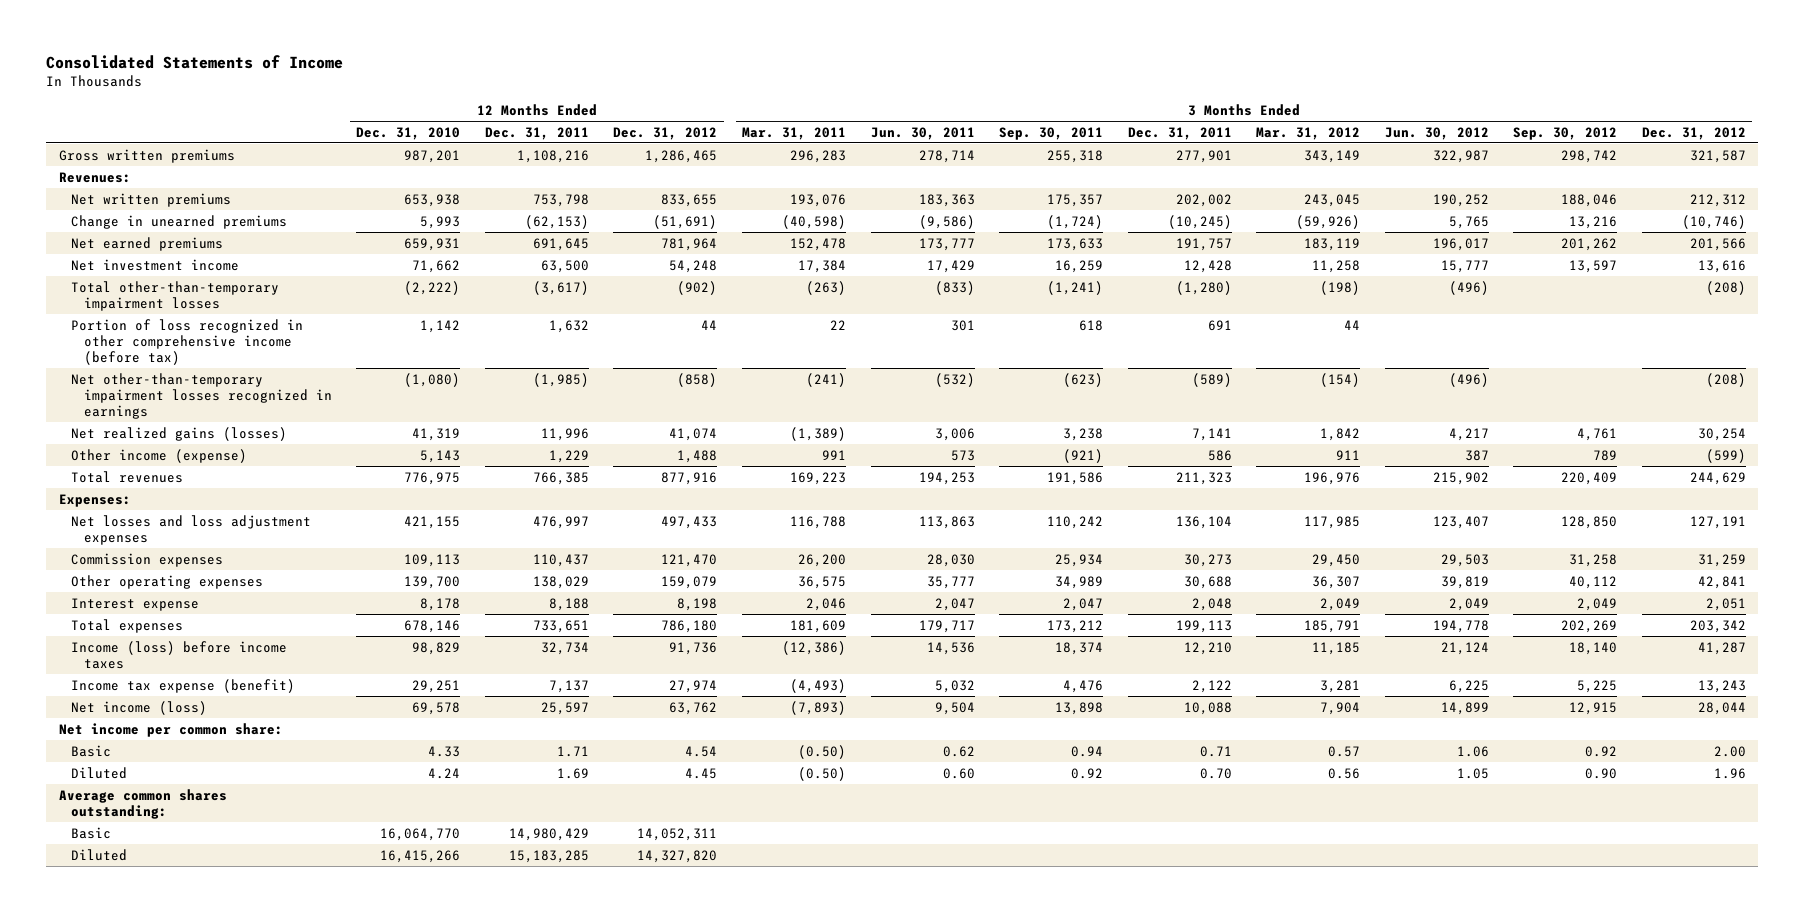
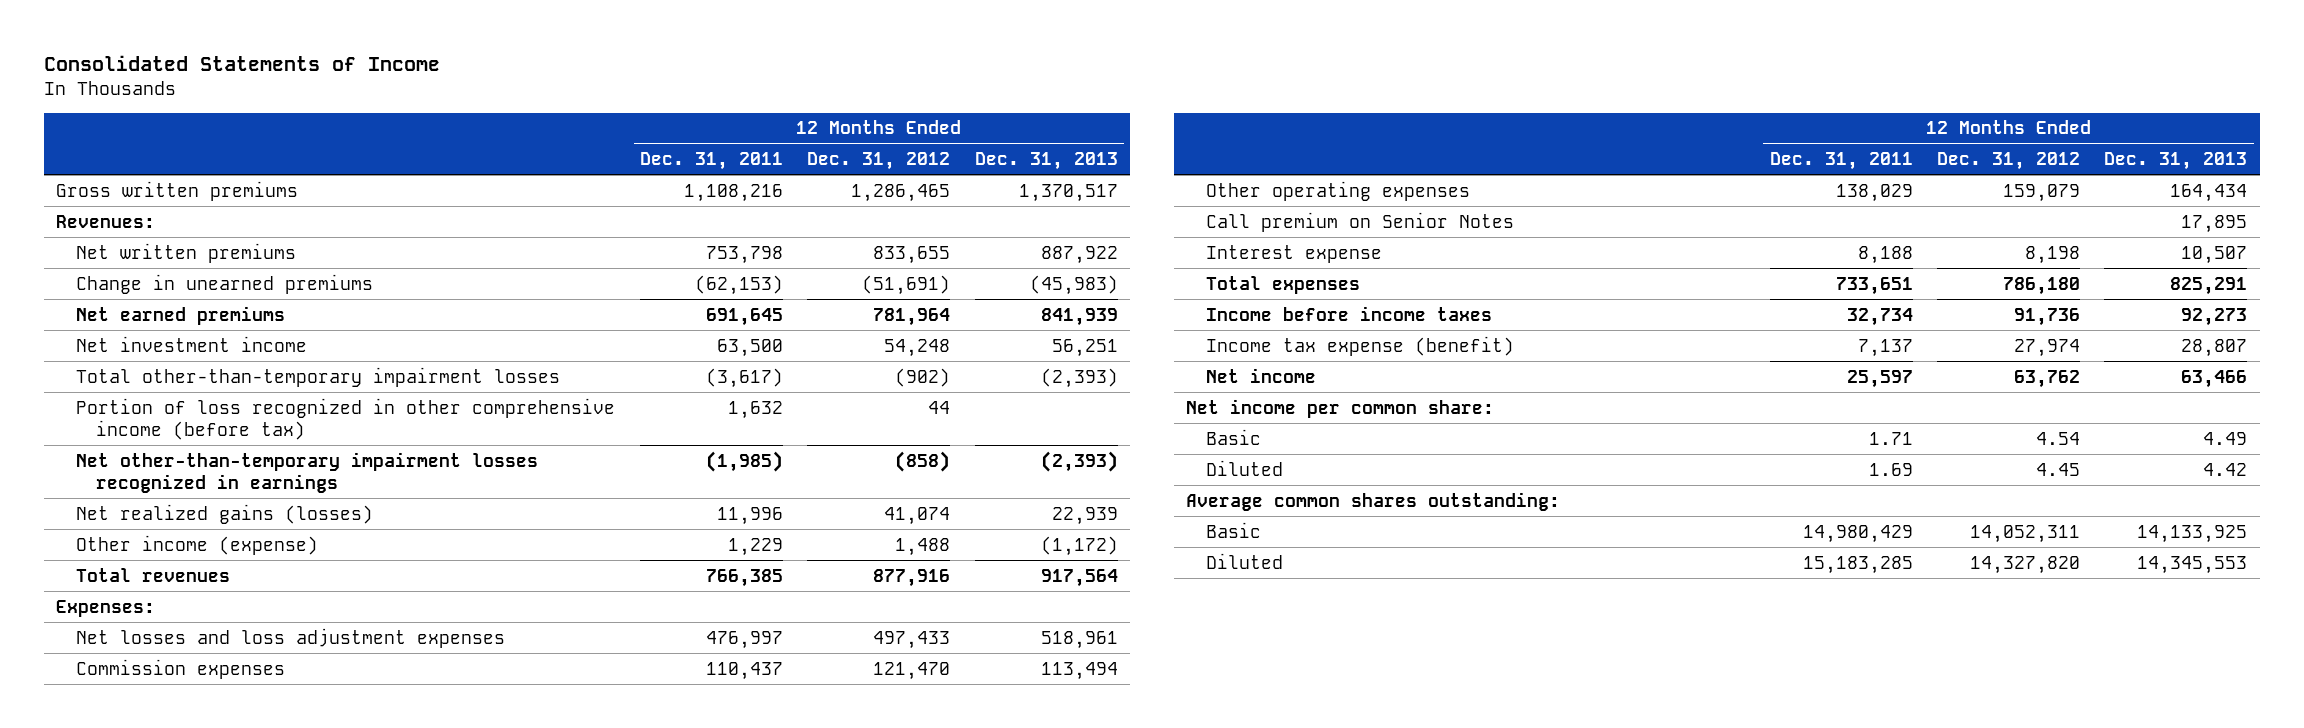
- | 12 Months Ended Dec. 31, 2010 | 12 Months Ended Dec. 31, 2011 | 12 Months Ended Dec. 31, 2012 | 3 Months Ended Mar. 31, 2011 | 3 Months Ended Jun. 30, 2011 | 3 Months Ended Sep. 30, 2011 | 3 Months Ended Dec. 31, 2011 | 3 Months Ended Mar. 31, 2012 | 3 Months Ended Jun. 30, 2012 | 3 Months Ended Sep. 30, 2012 | 3 Months Ended Dec. 31, 2012
+ | 12 Months Ended Dec. 31, 2011 | 12 Months Ended Dec. 31, 2012 | 12 Months Ended Dec. 31, 2013
+ Call premium on Senior Notes | | | 17,895
- Income (loss) before income taxes | 98,829 | 32,734 | 91,736 | (12,386) | 14,536 | 18,374 | 12,210 | 11,185 | 21,124 | 18,140 | 41,287
+ Income before income taxes | 32,734 | 91,736 | 92,273
- Net income (loss) | 69,578 | 25,597 | 63,762 | (7,893) | 9,504 | 13,898 | 10,088 | 7,904 | 14,899 | 12,915 | 28,044
+ Net income | 25,597 | 63,762 | 63,466

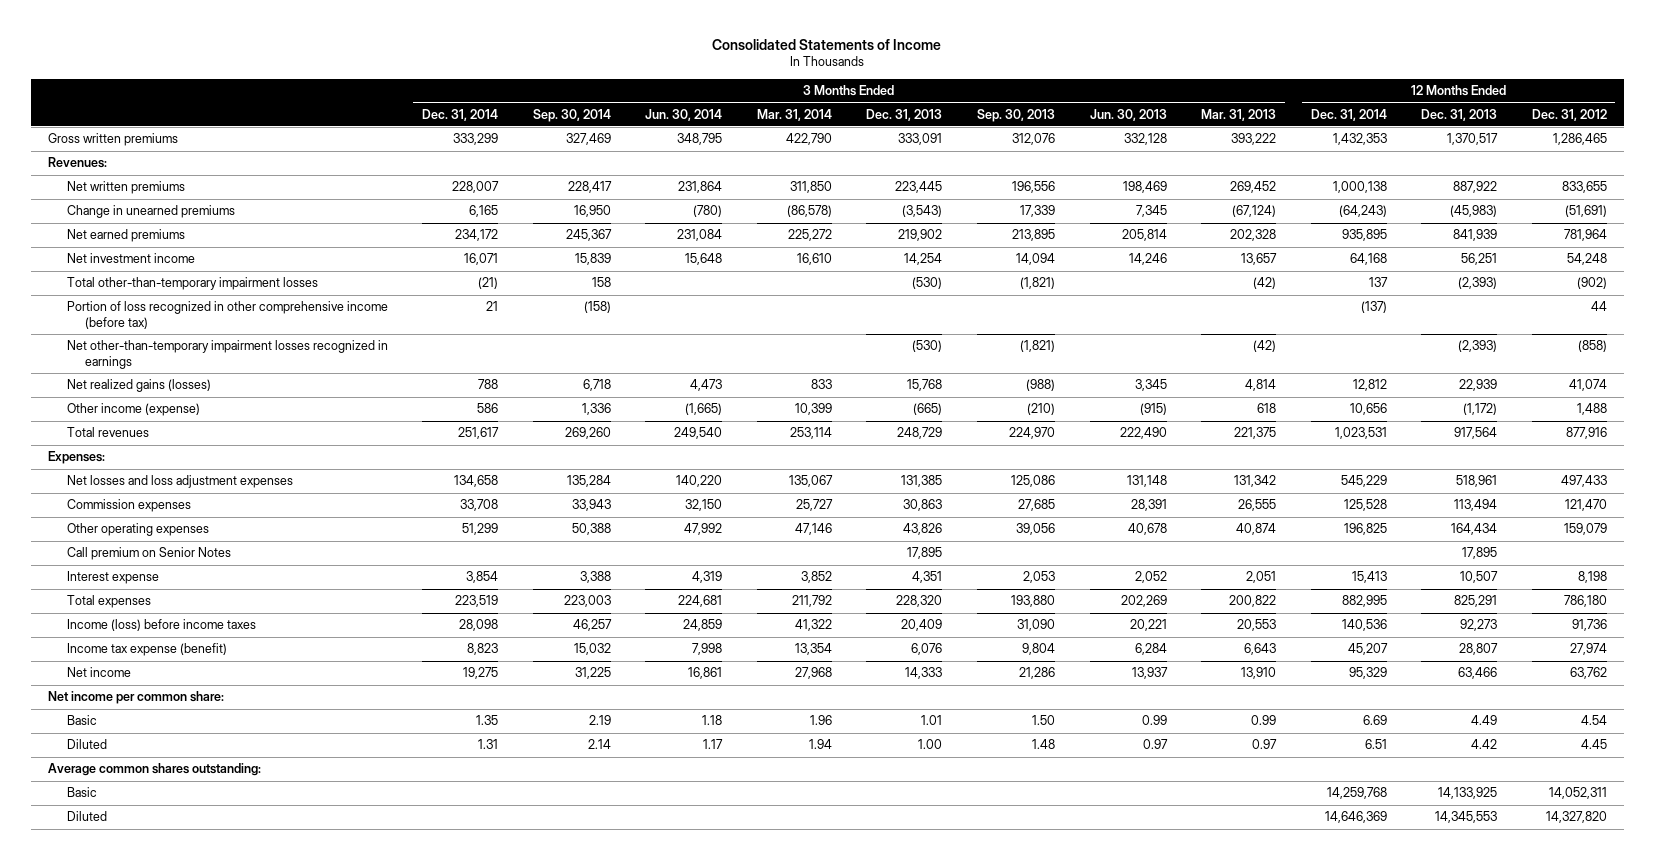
- | 12 Months Ended Dec. 31, 2011 | 12 Months Ended Dec. 31, 2012 | 12 Months Ended Dec. 31, 2013
+ | 3 Months Ended Dec. 31, 2014 | 3 Months Ended Sep. 30, 2014 | 3 Months Ended Jun. 30, 2014 | 3 Months Ended Mar. 31, 2014 | 3 Months Ended Dec. 31, 2013 | 3 Months Ended Sep. 30, 2013 | 3 Months Ended Jun. 30, 2013 | 3 Months Ended Mar. 31, 2013 | 12 Months Ended Dec. 31, 2014 | 12 Months Ended Dec. 31, 2013 | 12 Months Ended Dec. 31, 2012
- Income before income taxes | 32,734 | 91,736 | 92,273
+ Income (loss) before income taxes | 28,098 | 46,257 | 24,859 | 41,322 | 20,409 | 31,090 | 20,221 | 20,553 | 140,536 | 92,273 | 91,736

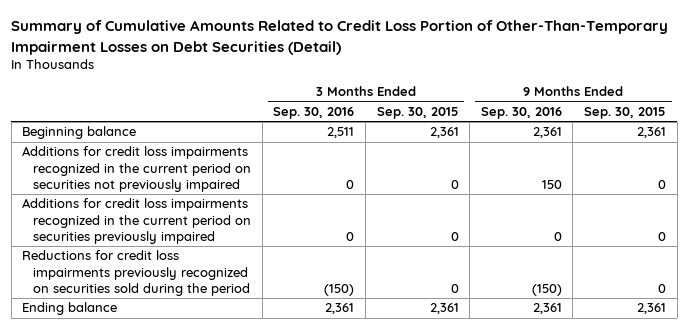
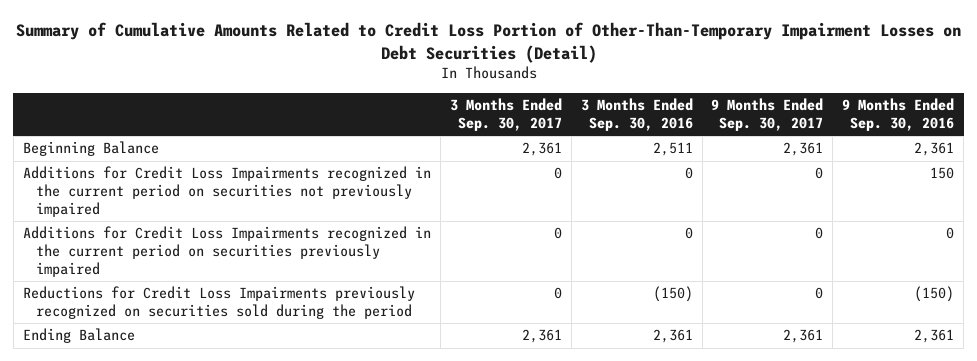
- | 3 Months Ended Sep. 30, 2016 | 3 Months Ended Sep. 30, 2015 | 9 Months Ended Sep. 30, 2016 | 9 Months Ended Sep. 30, 2015
+ | 3 Months Ended Sep. 30, 2017 | 3 Months Ended Sep. 30, 2016 | 9 Months Ended Sep. 30, 2017 | 9 Months Ended Sep. 30, 2016
- Beginning balance | 2,511 | 2,361 | 2,361 | 2,361
- Additions for credit loss impairments recognized in the current period on securities not previously impaired | 0 | 0 | 150 | 0
- Additions for credit loss impairments recognized in the current period on securities previously impaired | 0 | 0 | 0 | 0
- Reductions for credit loss impairments previously recognized on securities sold during the period | (150) | 0 | (150) | 0
- Ending balance | 2,361 | 2,361 | 2,361 | 2,361
+ Beginning Balance | 2,361 | 2,511 | 2,361 | 2,361
+ Additions for Credit Loss Impairments recognized in the current period on securities not previously impaired | 0 | 0 | 0 | 150
+ Additions for Credit Loss Impairments recognized in the current period on securities previously impaired | 0 | 0 | 0 | 0
+ Reductions for Credit Loss Impairments previously recognized on securities sold during the period | 0 | (150) | 0 | (150)
+ Ending Balance | 2,361 | 2,361 | 2,361 | 2,361

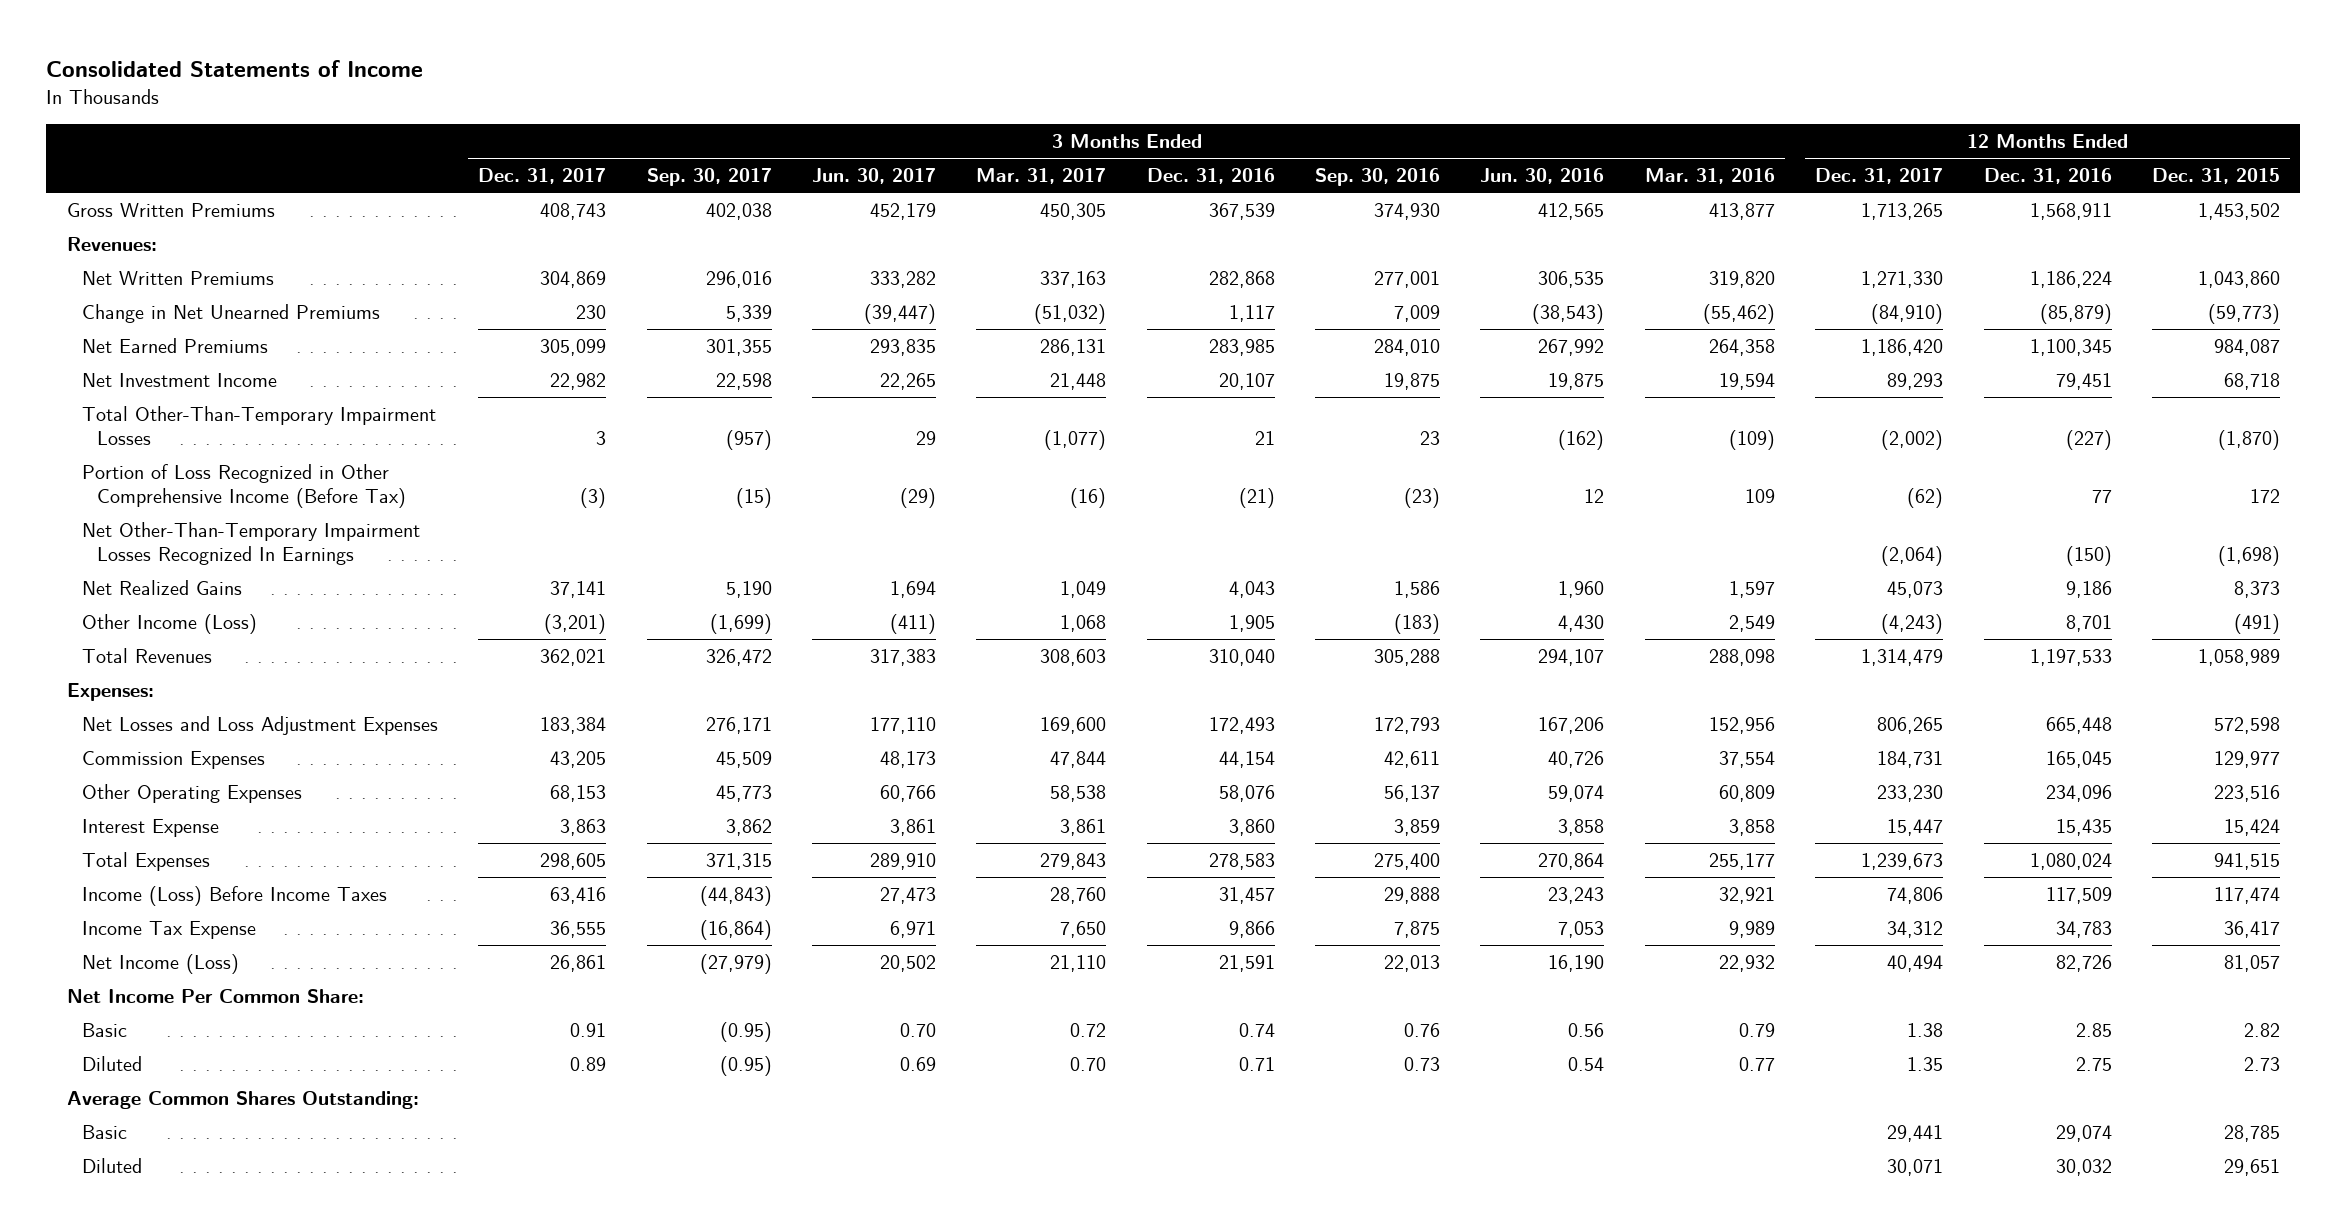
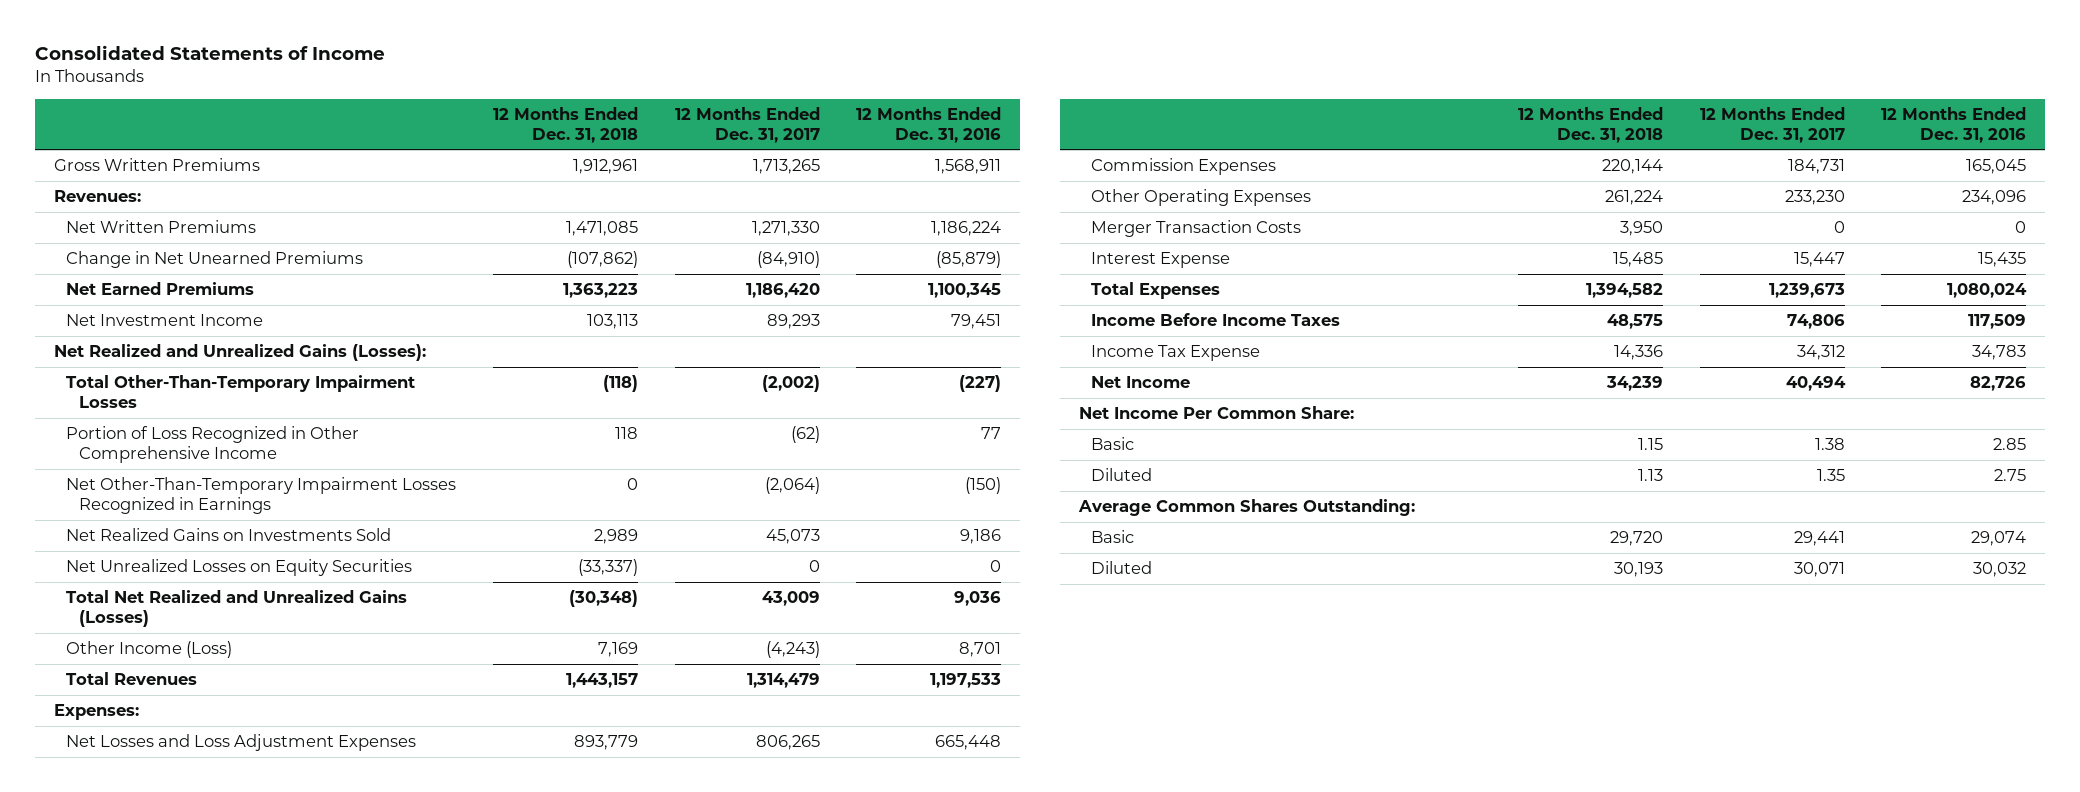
- | 3 Months Ended Dec. 31, 2017 | 3 Months Ended Sep. 30, 2017 | 3 Months Ended Jun. 30, 2017 | 3 Months Ended Mar. 31, 2017 | 3 Months Ended Dec. 31, 2016 | 3 Months Ended Sep. 30, 2016 | 3 Months Ended Jun. 30, 2016 | 3 Months Ended Mar. 31, 2016 | 12 Months Ended Dec. 31, 2017 | 12 Months Ended Dec. 31, 2016 | 12 Months Ended Dec. 31, 2015
+ | 12 Months Ended Dec. 31, 2018 | 12 Months Ended Dec. 31, 2017 | 12 Months Ended Dec. 31, 2016
+ Net Realized and Unrealized Gains (Losses):
- Portion of Loss Recognized in Other Comprehensive Income (Before Tax) | (3) | (15) | (29) | (16) | (21) | (23) | 12 | 109 | (62) | 77 | 172
- Net Other-Than-Temporary Impairment Losses Recognized In Earnings | | | | | | | | | (2,064) | (150) | (1,698)
- Net Realized Gains | 37,141 | 5,190 | 1,694 | 1,049 | 4,043 | 1,586 | 1,960 | 1,597 | 45,073 | 9,186 | 8,373
+ Portion of Loss Recognized in Other Comprehensive Income | 118 | (62) | 77
+ Net Other-Than-Temporary Impairment Losses Recognized in Earnings | 0 | (2,064) | (150)
+ Net Realized Gains on Investments Sold | 2,989 | 45,073 | 9,186
+ Net Unrealized Losses on Equity Securities | (33,337) | 0 | 0
+ Total Net Realized and Unrealized Gains (Losses) | (30,348) | 43,009 | 9,036
+ Merger Transaction Costs | 3,950 | 0 | 0
- Income (Loss) Before Income Taxes | 63,416 | (44,843) | 27,473 | 28,760 | 31,457 | 29,888 | 23,243 | 32,921 | 74,806 | 117,509 | 117,474
+ Income Before Income Taxes | 48,575 | 74,806 | 117,509
- Net Income (Loss) | 26,861 | (27,979) | 20,502 | 21,110 | 21,591 | 22,013 | 16,190 | 22,932 | 40,494 | 82,726 | 81,057
+ Net Income | 34,239 | 40,494 | 82,726

